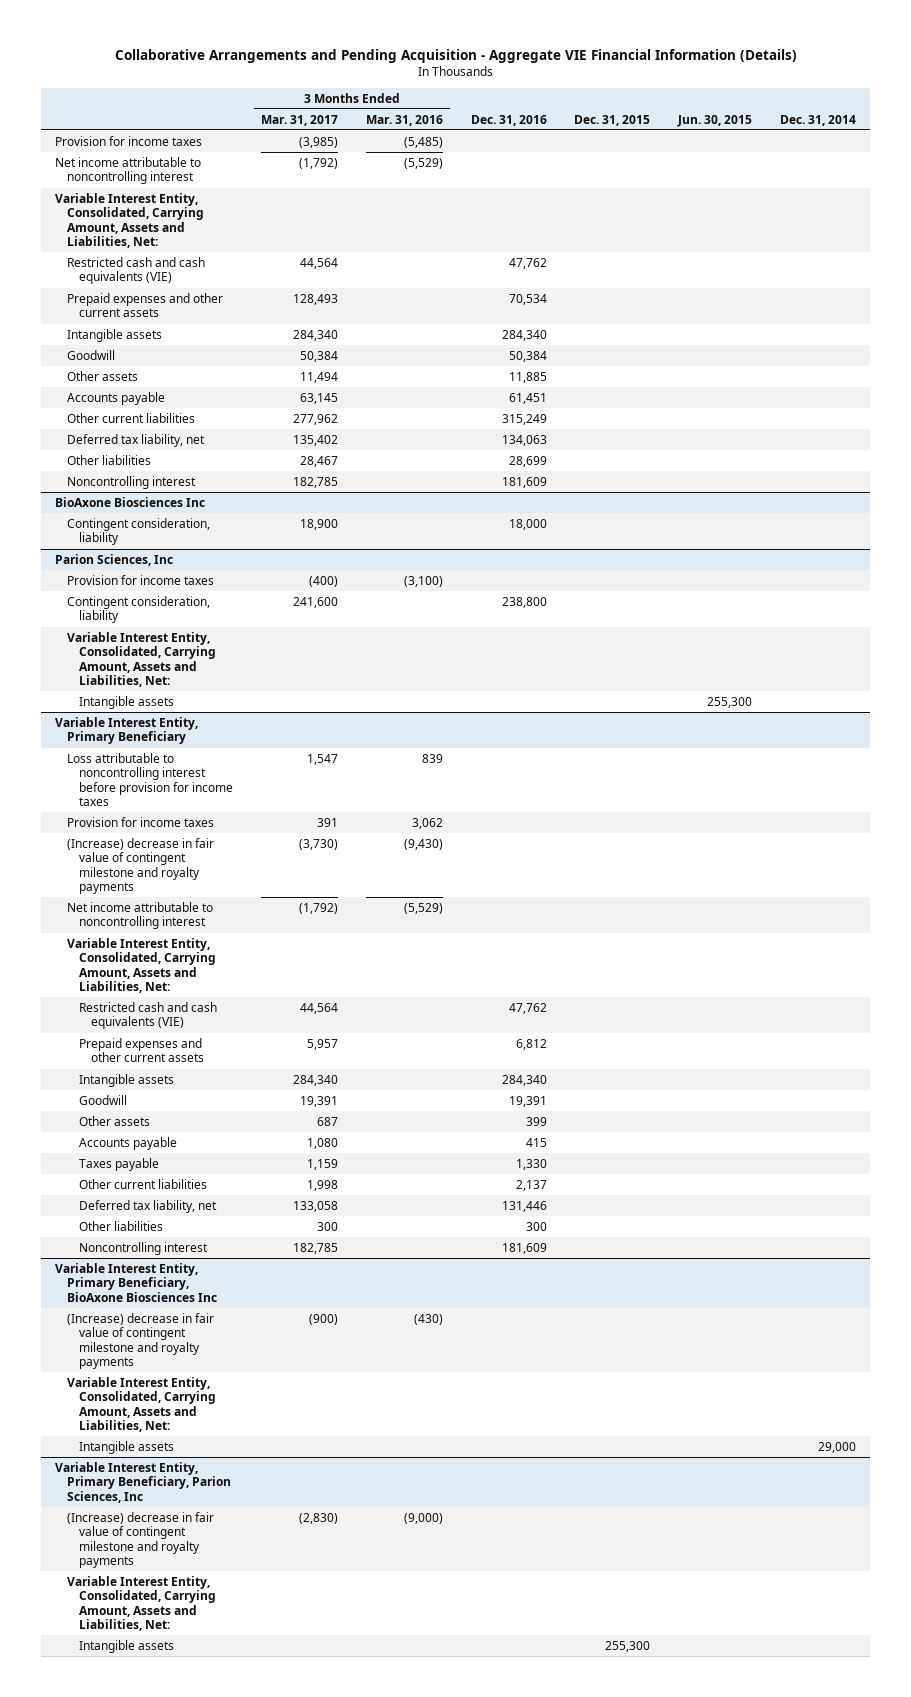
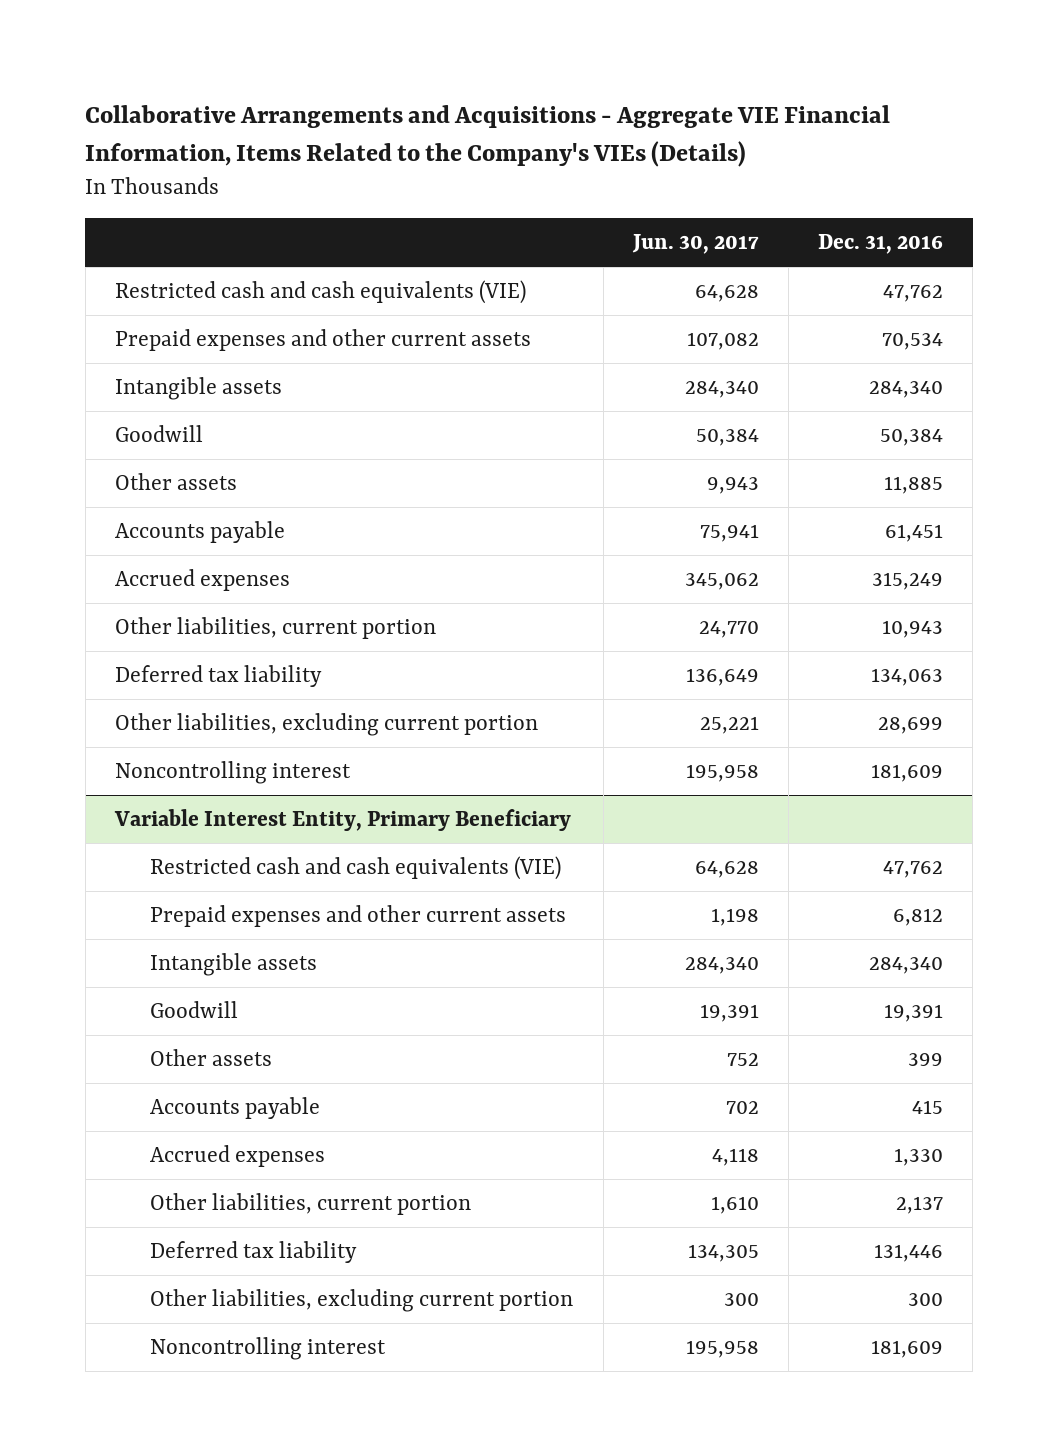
- Collaborative Arrangements and Pending Acquisition - Aggregate VIE Financial Information (Details)
+ Collaborative Arrangements and Acquisitions - Aggregate VIE Financial Information, Items Related to the Company's VIEs (Details)
- | 3 Months Ended Mar. 31, 2017 | 3 Months Ended Mar. 31, 2016 | Dec. 31, 2016 | Dec. 31, 2015 | Jun. 30, 2015 | Dec. 31, 2014
+ | Jun. 30, 2017 | Dec. 31, 2016
- Provision for income taxes | (3,985) | (5,485) | | | |
- Net income attributable to noncontrolling interest | (1,792) | (5,529) | | | |
- Variable Interest Entity, Consolidated, Carrying Amount, Assets and Liabilities, Net:
- Other current liabilities | 277,962 | | 315,249 | | |
- Deferred tax liability, net | 135,402 | | 134,063 | | |
- Other liabilities | 28,467 | | 28,699 | | |
+ Accrued expenses | 345,062 | 315,249
+ Other liabilities, current portion | 24,770 | 10,943
+ Deferred tax liability | 136,649 | 134,063
+ Other liabilities, excluding current portion | 25,221 | 28,699
- BioAxone Biosciences Inc
- Contingent consideration, liability | 18,900 | | 18,000 | | |
- Parion Sciences, Inc
- Provision for income taxes | (400) | (3,100) | | | |
- Contingent consideration, liability | 241,600 | | 238,800 | | |
- Variable Interest Entity, Consolidated, Carrying Amount, Assets and Liabilities, Net:
- Intangible assets | | | | | 255,300 |
@ Variable Interest Entity, Primary Beneficiary
- Loss attributable to noncontrolling interest before provision for income taxes | 1,547 | 839 | | | |
- Provision for income taxes | 391 | 3,062 | | | |
- (Increase) decrease in fair value of contingent milestone and royalty payments | (3,730) | (9,430) | | | |
- Net income attributable to noncontrolling interest | (1,792) | (5,529) | | | |
- Variable Interest Entity, Consolidated, Carrying Amount, Assets and Liabilities, Net:
- Taxes payable | 1,159 | | 1,330 | | |
- Other current liabilities | 1,998 | | 2,137 | | |
- Deferred tax liability, net | 133,058 | | 131,446 | | |
- Other liabilities | 300 | | 300 | | |
+ Accrued expenses | 4,118 | 1,330
+ Other liabilities, current portion | 1,610 | 2,137
+ Deferred tax liability | 134,305 | 131,446
+ Other liabilities, excluding current portion | 300 | 300
- Variable Interest Entity, Primary Beneficiary, BioAxone Biosciences Inc
- (Increase) decrease in fair value of contingent milestone and royalty payments | (900) | (430) | | | |
- Variable Interest Entity, Consolidated, Carrying Amount, Assets and Liabilities, Net:
- Intangible assets | | | | | | 29,000
- Variable Interest Entity, Primary Beneficiary, Parion Sciences, Inc
- (Increase) decrease in fair value of contingent milestone and royalty payments | (2,830) | (9,000) | | | |
- Variable Interest Entity, Consolidated, Carrying Amount, Assets and Liabilities, Net:
- Intangible assets | | | | 255,300 | |

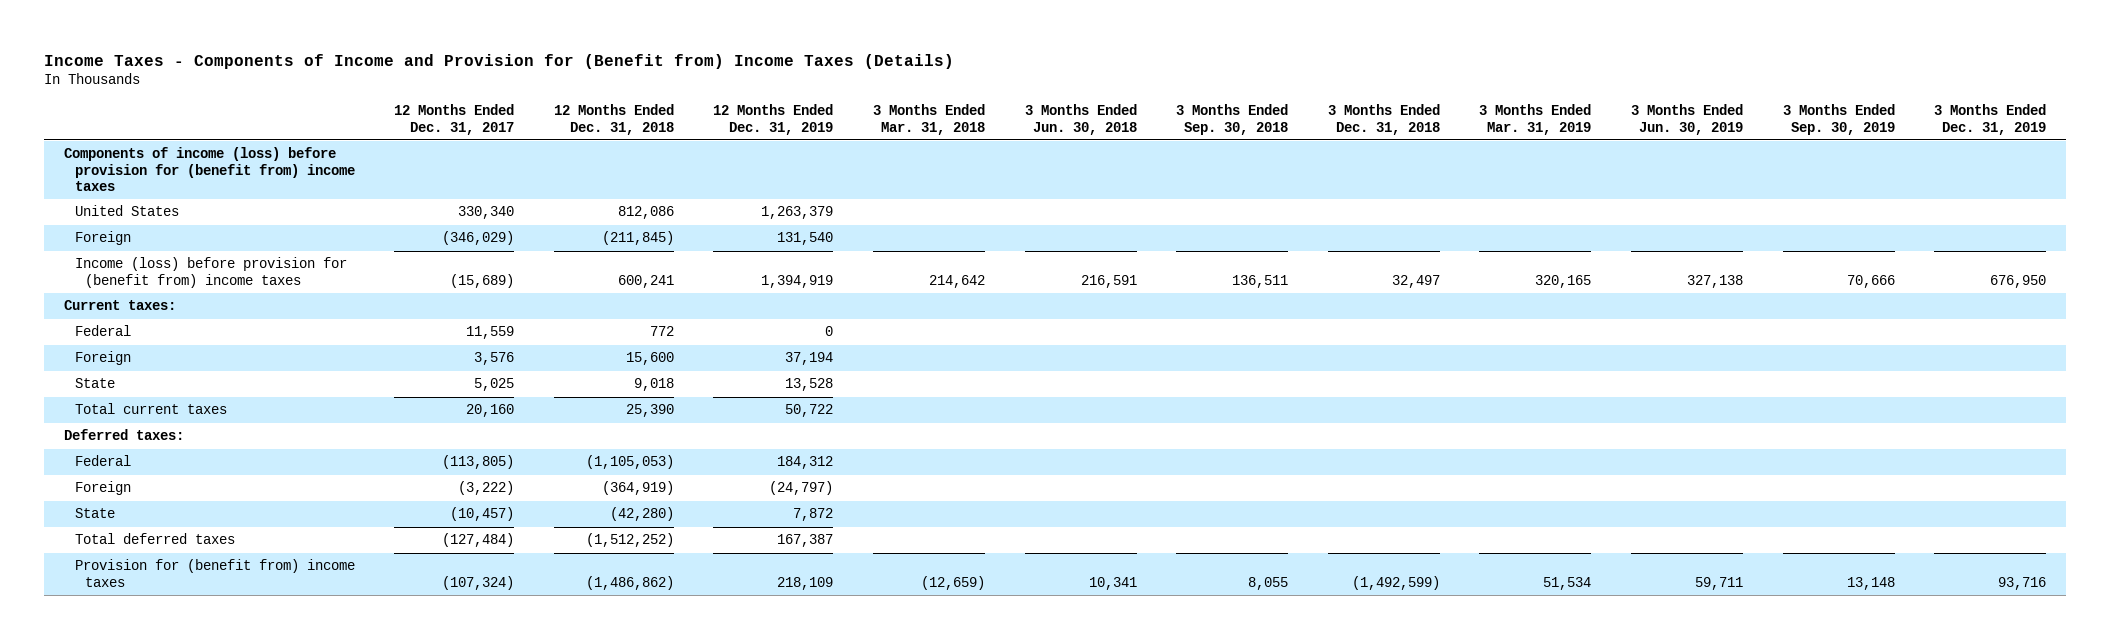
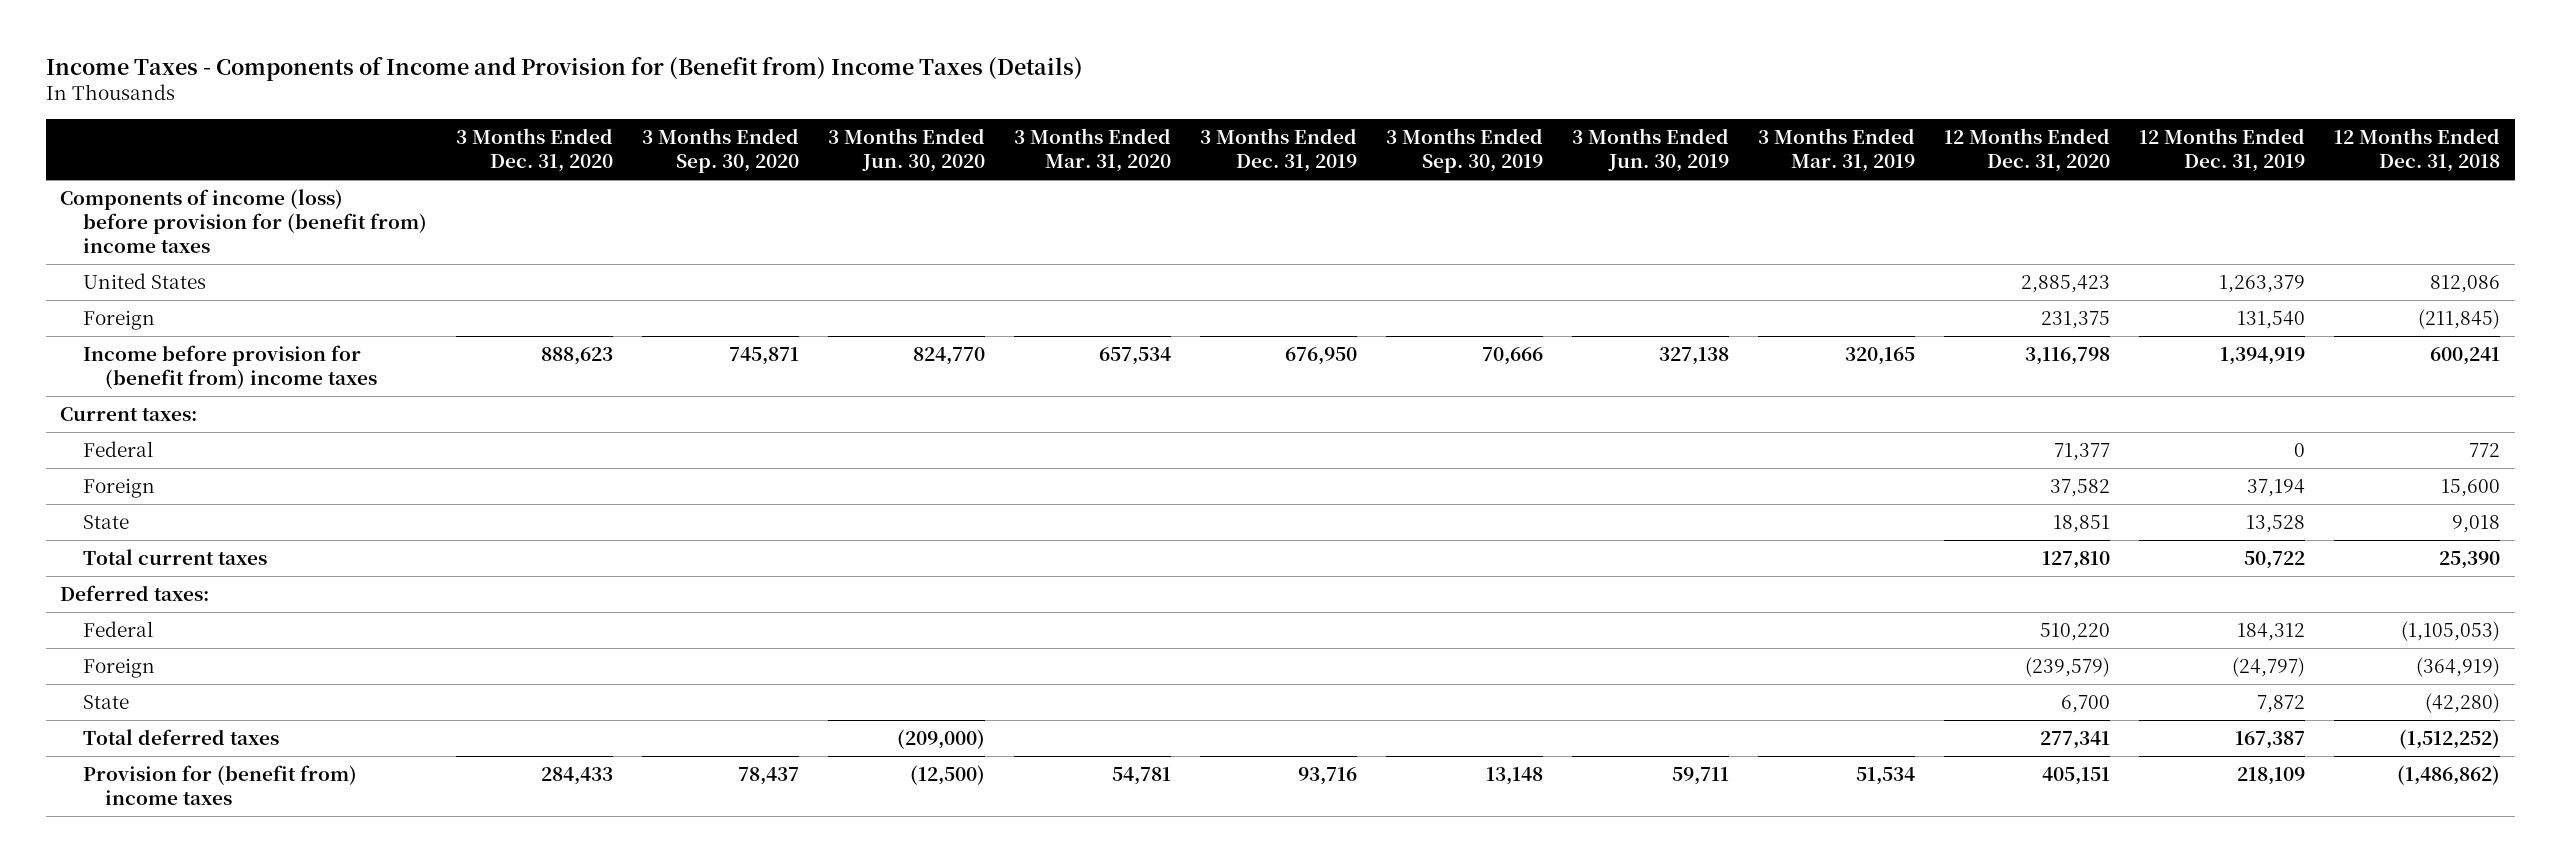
- | 12 Months Ended Dec. 31, 2017 | 12 Months Ended Dec. 31, 2018 | 12 Months Ended Dec. 31, 2019 | 3 Months Ended Mar. 31, 2018 | 3 Months Ended Jun. 30, 2018 | 3 Months Ended Sep. 30, 2018 | 3 Months Ended Dec. 31, 2018 | 3 Months Ended Mar. 31, 2019 | 3 Months Ended Jun. 30, 2019 | 3 Months Ended Sep. 30, 2019 | 3 Months Ended Dec. 31, 2019
+ | 3 Months Ended Dec. 31, 2020 | 3 Months Ended Sep. 30, 2020 | 3 Months Ended Jun. 30, 2020 | 3 Months Ended Mar. 31, 2020 | 3 Months Ended Dec. 31, 2019 | 3 Months Ended Sep. 30, 2019 | 3 Months Ended Jun. 30, 2019 | 3 Months Ended Mar. 31, 2019 | 12 Months Ended Dec. 31, 2020 | 12 Months Ended Dec. 31, 2019 | 12 Months Ended Dec. 31, 2018
- Income (loss) before provision for (benefit from) income taxes | (15,689) | 600,241 | 1,394,919 | 214,642 | 216,591 | 136,511 | 32,497 | 320,165 | 327,138 | 70,666 | 676,950
+ Income before provision for (benefit from) income taxes | 888,623 | 745,871 | 824,770 | 657,534 | 676,950 | 70,666 | 327,138 | 320,165 | 3,116,798 | 1,394,919 | 600,241

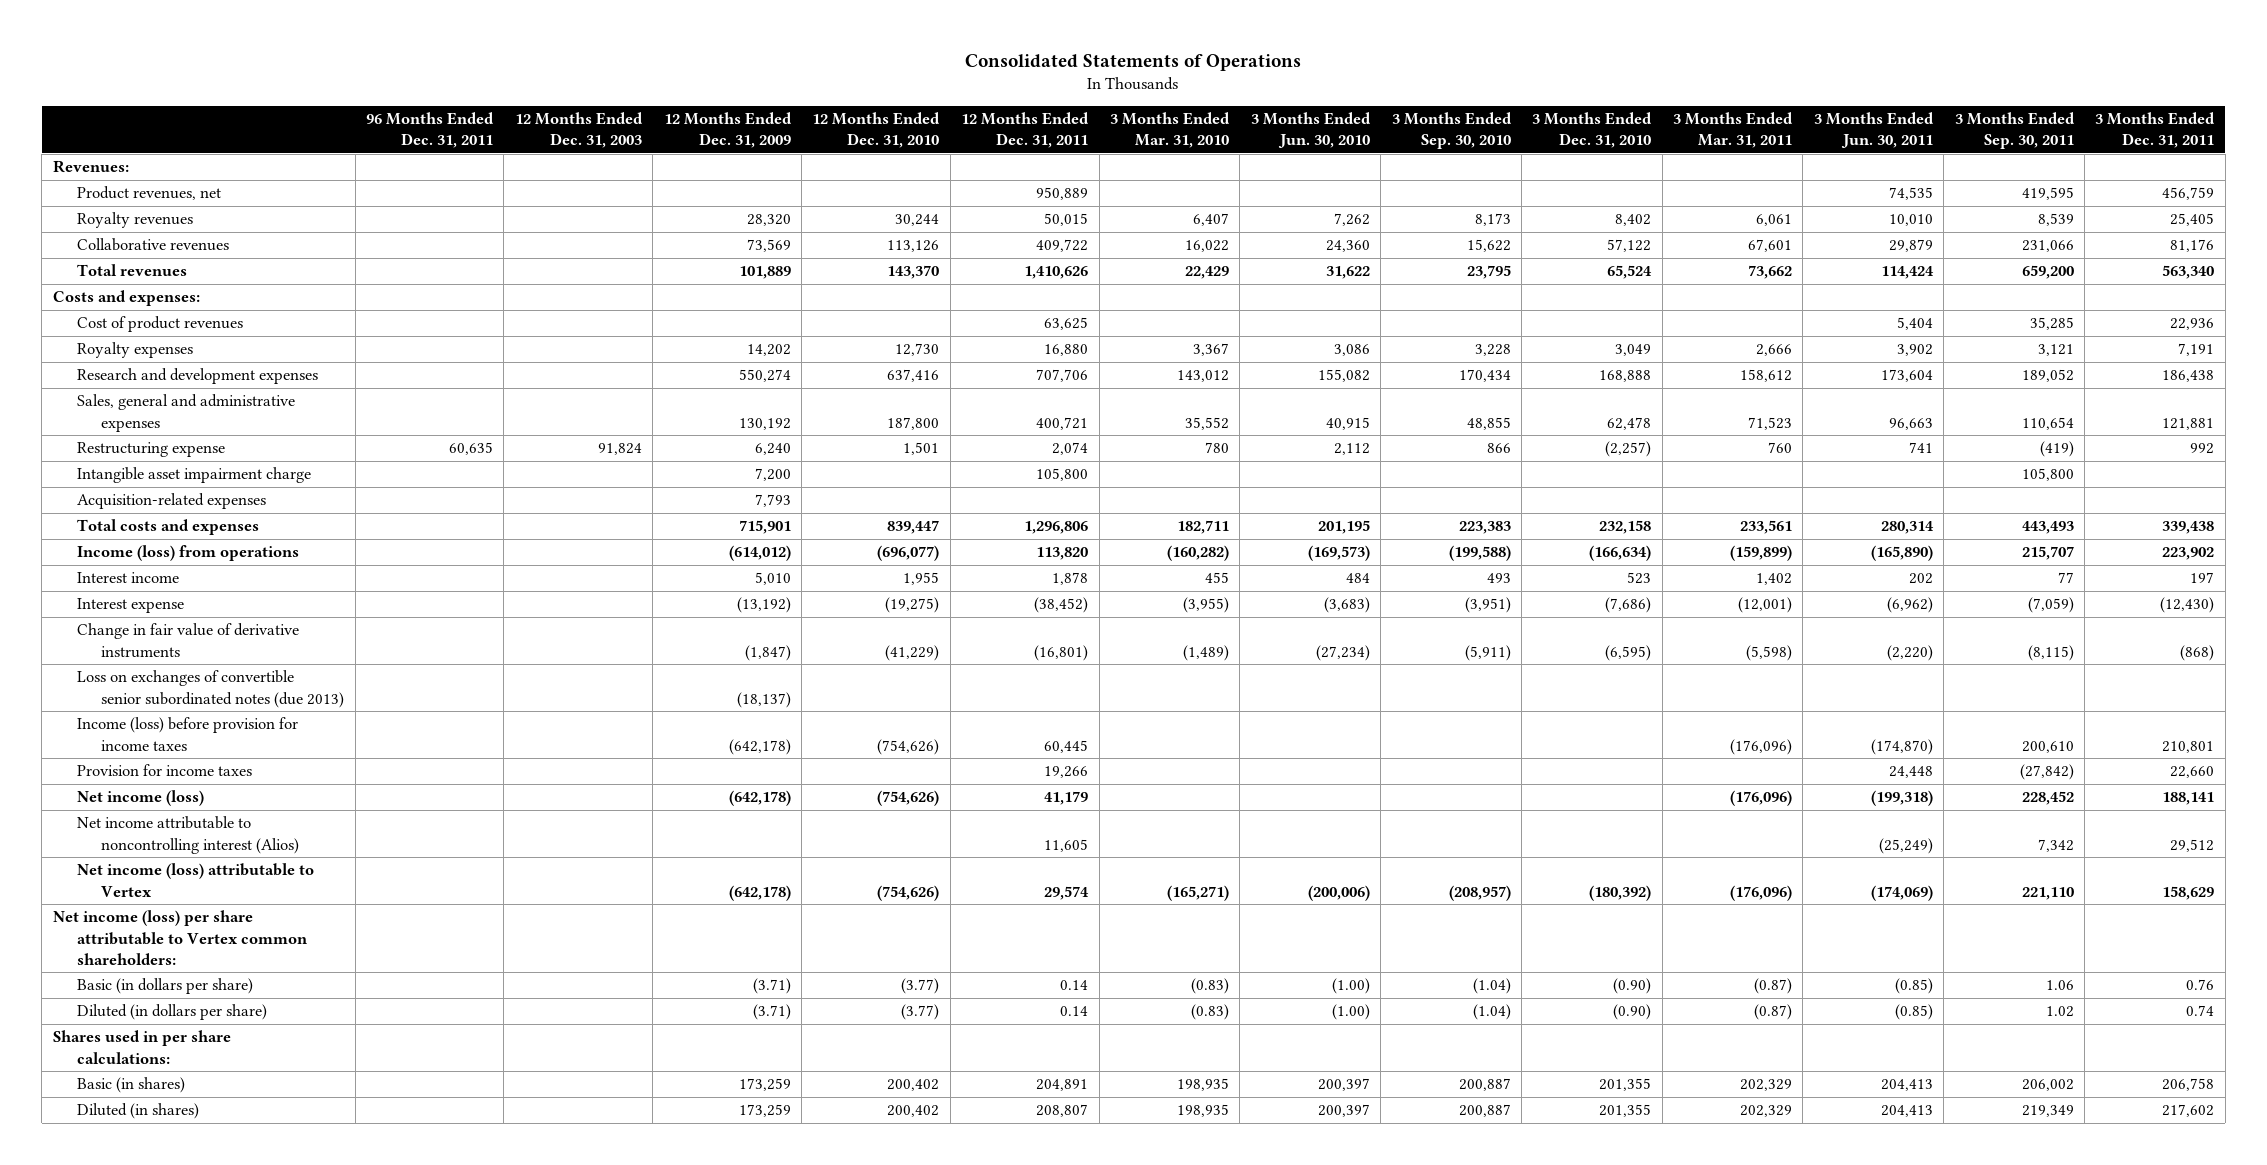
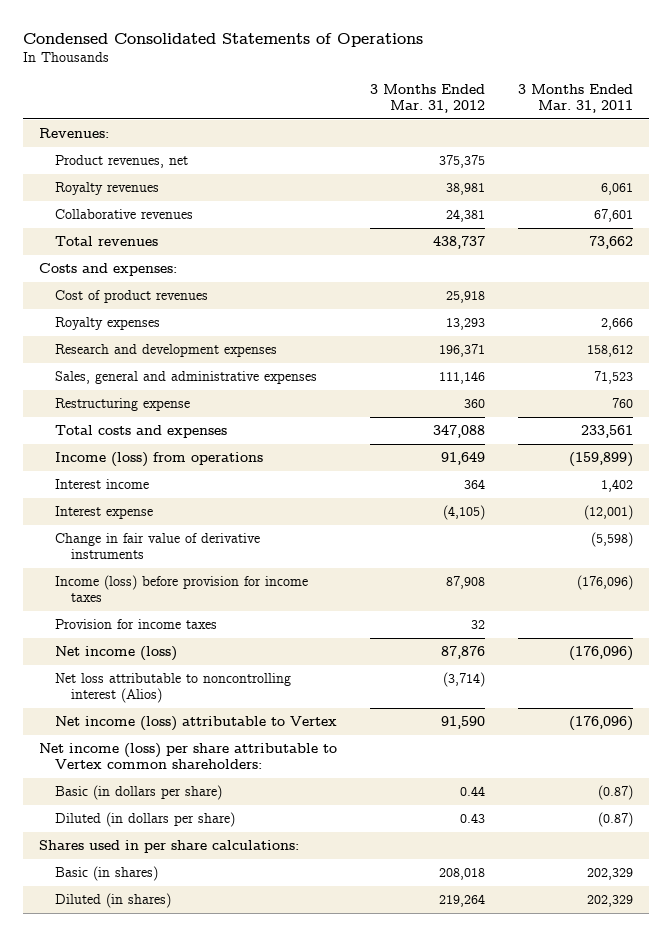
- Consolidated Statements of Operations
+ Condensed Consolidated Statements of Operations
- | 96 Months Ended Dec. 31, 2011 | 12 Months Ended Dec. 31, 2003 | 12 Months Ended Dec. 31, 2009 | 12 Months Ended Dec. 31, 2010 | 12 Months Ended Dec. 31, 2011 | 3 Months Ended Mar. 31, 2010 | 3 Months Ended Jun. 30, 2010 | 3 Months Ended Sep. 30, 2010 | 3 Months Ended Dec. 31, 2010 | 3 Months Ended Mar. 31, 2011 | 3 Months Ended Jun. 30, 2011 | 3 Months Ended Sep. 30, 2011 | 3 Months Ended Dec. 31, 2011
+ | 3 Months Ended Mar. 31, 2012 | 3 Months Ended Mar. 31, 2011
- Intangible asset impairment charge | | | 7,200 | | 105,800 | | | | | | | 105,800 |
- Acquisition-related expenses | | | 7,793 | | | | | | | | | |
- Loss on exchanges of convertible senior subordinated notes (due 2013) | | | (18,137) | | | | | | | | | |
- Net income attributable to noncontrolling interest (Alios) | | | | | 11,605 | | | | | | (25,249) | 7,342 | 29,512
+ Net loss attributable to noncontrolling interest (Alios) | (3,714) |

